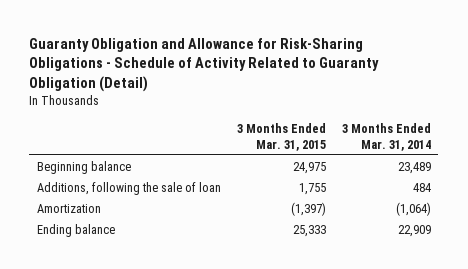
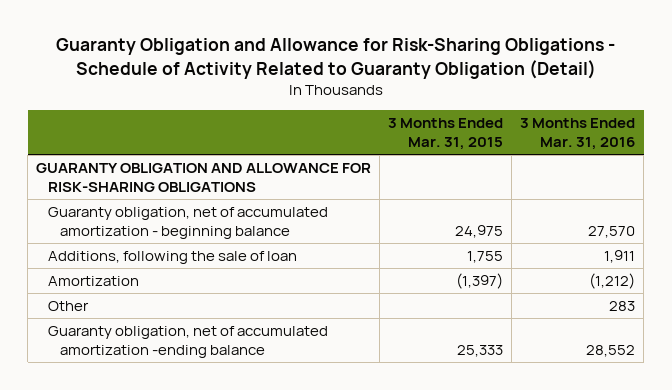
- | 3 Months Ended Mar. 31, 2015 | 3 Months Ended Mar. 31, 2014
+ | 3 Months Ended Mar. 31, 2015 | 3 Months Ended Mar. 31, 2016
- Beginning balance | 24,975 | 23,489
+ GUARANTY OBLIGATION AND ALLOWANCE FOR RISK-SHARING OBLIGATIONS
+ Guaranty obligation, net of accumulated amortization - beginning balance | 24,975 | 27,570
- Ending balance | 25,333 | 22,909
+ Other | | 283
+ Guaranty obligation, net of accumulated amortization -ending balance | 25,333 | 28,552

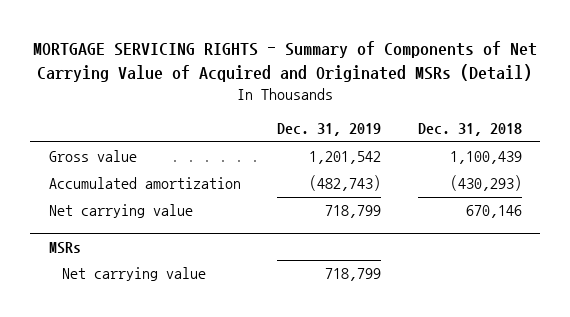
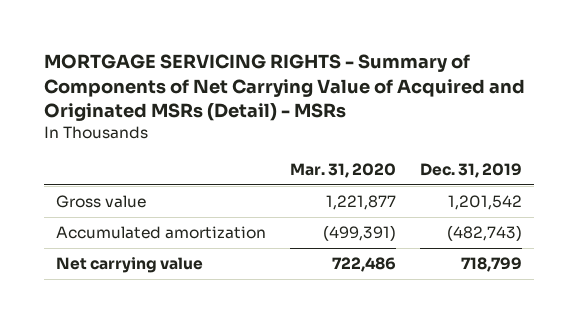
- MORTGAGE SERVICING RIGHTS - Summary of Components of Net Carrying Value of Acquired and Originated MSRs (Detail)
+ MORTGAGE SERVICING RIGHTS - Summary of Components of Net Carrying Value of Acquired and Originated MSRs (Detail) - MSRs
- | Dec. 31, 2019 | Dec. 31, 2018
+ | Mar. 31, 2020 | Dec. 31, 2019
- MSRs
- Net carrying value | 718,799 |

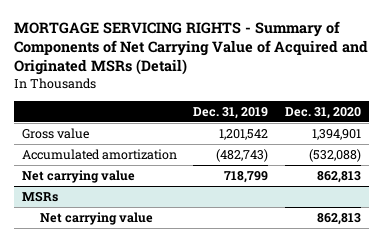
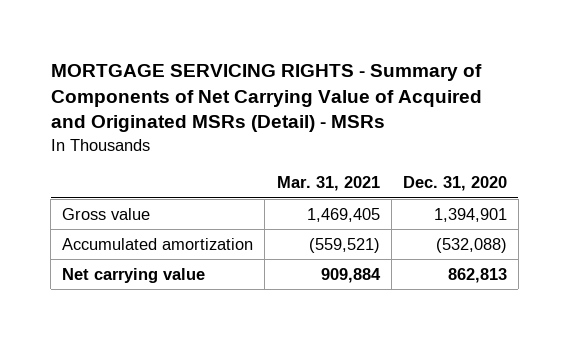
- MORTGAGE SERVICING RIGHTS - Summary of Components of Net Carrying Value of Acquired and Originated MSRs (Detail)
+ MORTGAGE SERVICING RIGHTS - Summary of Components of Net Carrying Value of Acquired and Originated MSRs (Detail) - MSRs
- | Dec. 31, 2019 | Dec. 31, 2020
+ | Mar. 31, 2021 | Dec. 31, 2020
- MSRs
- Net carrying value | | 862,813

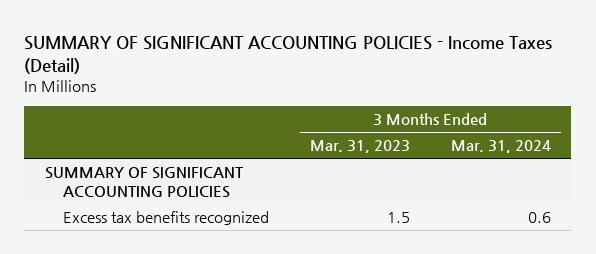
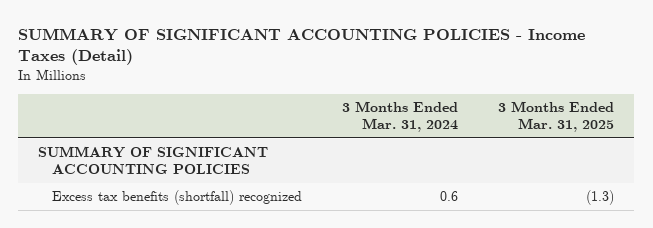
- | 3 Months Ended Mar. 31, 2023 | 3 Months Ended Mar. 31, 2024
+ | 3 Months Ended Mar. 31, 2024 | 3 Months Ended Mar. 31, 2025
- Excess tax benefits recognized | 1.5 | 0.6
+ Excess tax benefits (shortfall) recognized | 0.6 | (1.3)

